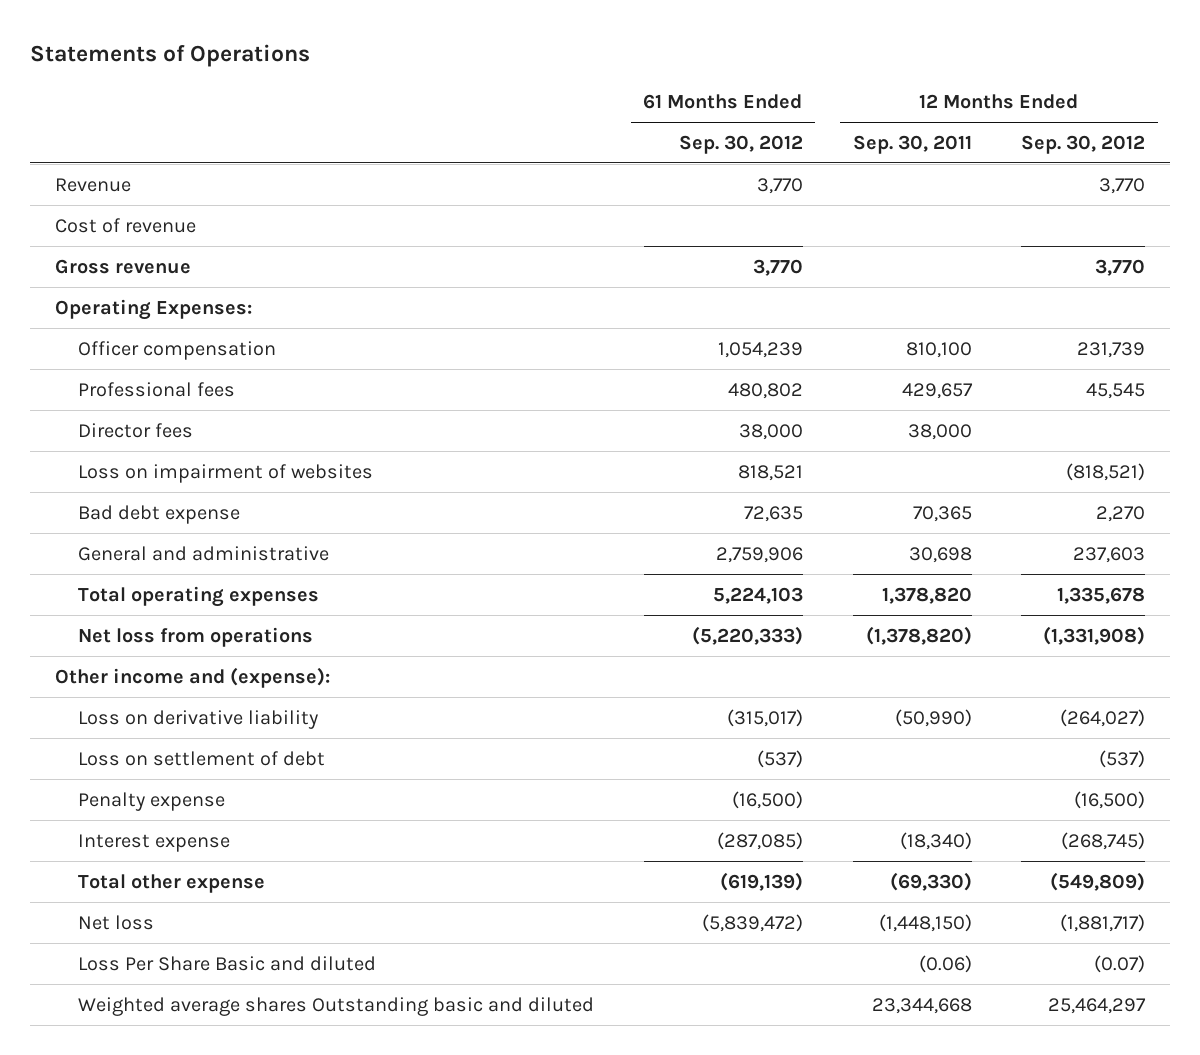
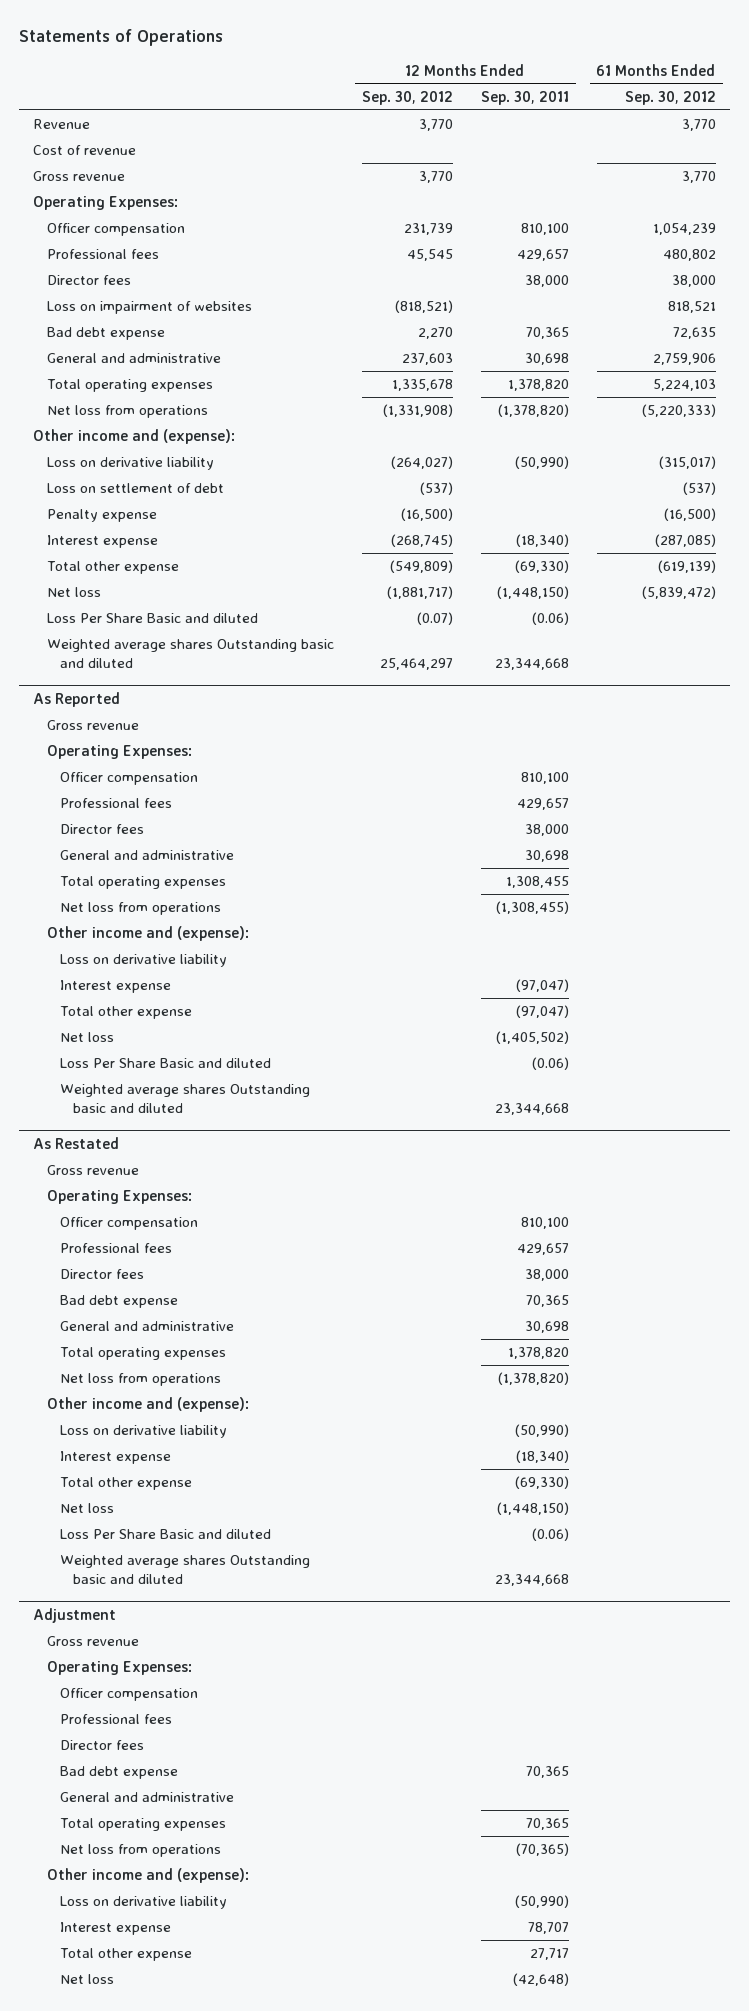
- | 61 Months Ended Sep. 30, 2012 | 12 Months Ended Sep. 30, 2011 | 12 Months Ended Sep. 30, 2012
+ | 12 Months Ended Sep. 30, 2012 | 12 Months Ended Sep. 30, 2011 | 61 Months Ended Sep. 30, 2012
+ As Reported
+ Gross revenue
+ Operating Expenses:
+ Officer compensation | | 810,100 |
+ Professional fees | | 429,657 |
+ Director fees | | 38,000 |
+ General and administrative | | 30,698 |
+ Total operating expenses | | 1,308,455 |
+ Net loss from operations | | (1,308,455) |
+ Other income and (expense):
+ Loss on derivative liability
+ Interest expense | | (97,047) |
+ Total other expense | | (97,047) |
+ Net loss | | (1,405,502) |
+ Loss Per Share Basic and diluted | | (0.06) |
+ Weighted average shares Outstanding basic and diluted | | 23,344,668 |
+ As Restated
+ Gross revenue
+ Operating Expenses:
+ Officer compensation | | 810,100 |
+ Professional fees | | 429,657 |
+ Director fees | | 38,000 |
+ Bad debt expense | | 70,365 |
+ General and administrative | | 30,698 |
+ Total operating expenses | | 1,378,820 |
+ Net loss from operations | | (1,378,820) |
+ Other income and (expense):
+ Loss on derivative liability | | (50,990) |
+ Interest expense | | (18,340) |
+ Total other expense | | (69,330) |
+ Net loss | | (1,448,150) |
+ Loss Per Share Basic and diluted | | (0.06) |
+ Weighted average shares Outstanding basic and diluted | | 23,344,668 |
+ Adjustment
+ Gross revenue
+ Operating Expenses:
+ Officer compensation
+ Professional fees
+ Director fees
+ Bad debt expense | | 70,365 |
+ General and administrative
+ Total operating expenses | | 70,365 |
+ Net loss from operations | | (70,365) |
+ Other income and (expense):
+ Loss on derivative liability | | (50,990) |
+ Interest expense | | 78,707 |
+ Total other expense | | 27,717 |
+ Net loss | | (42,648) |

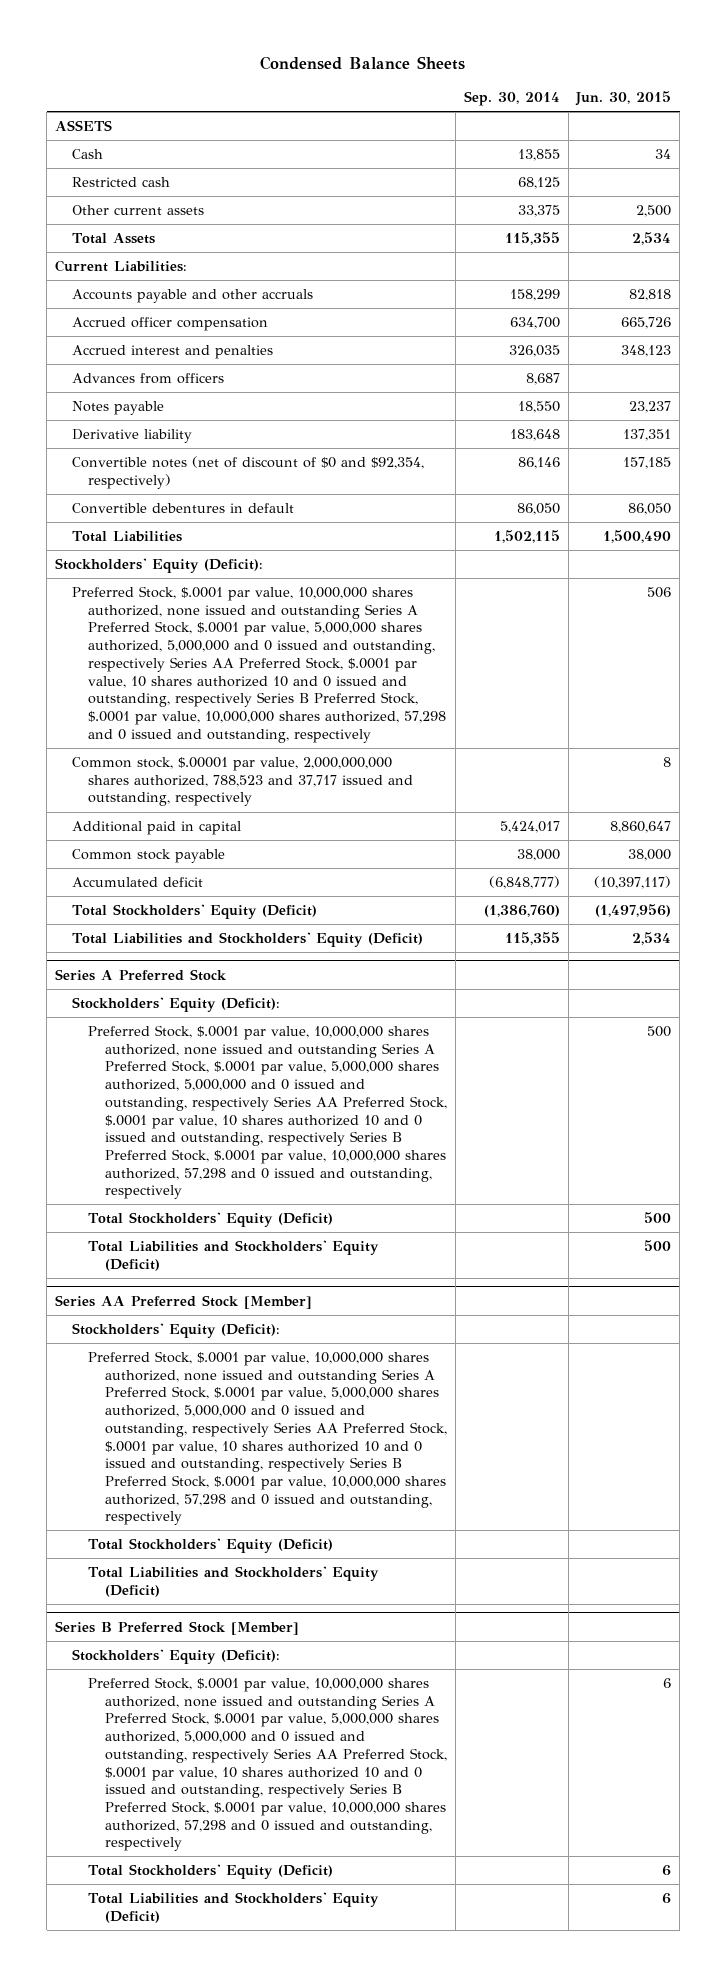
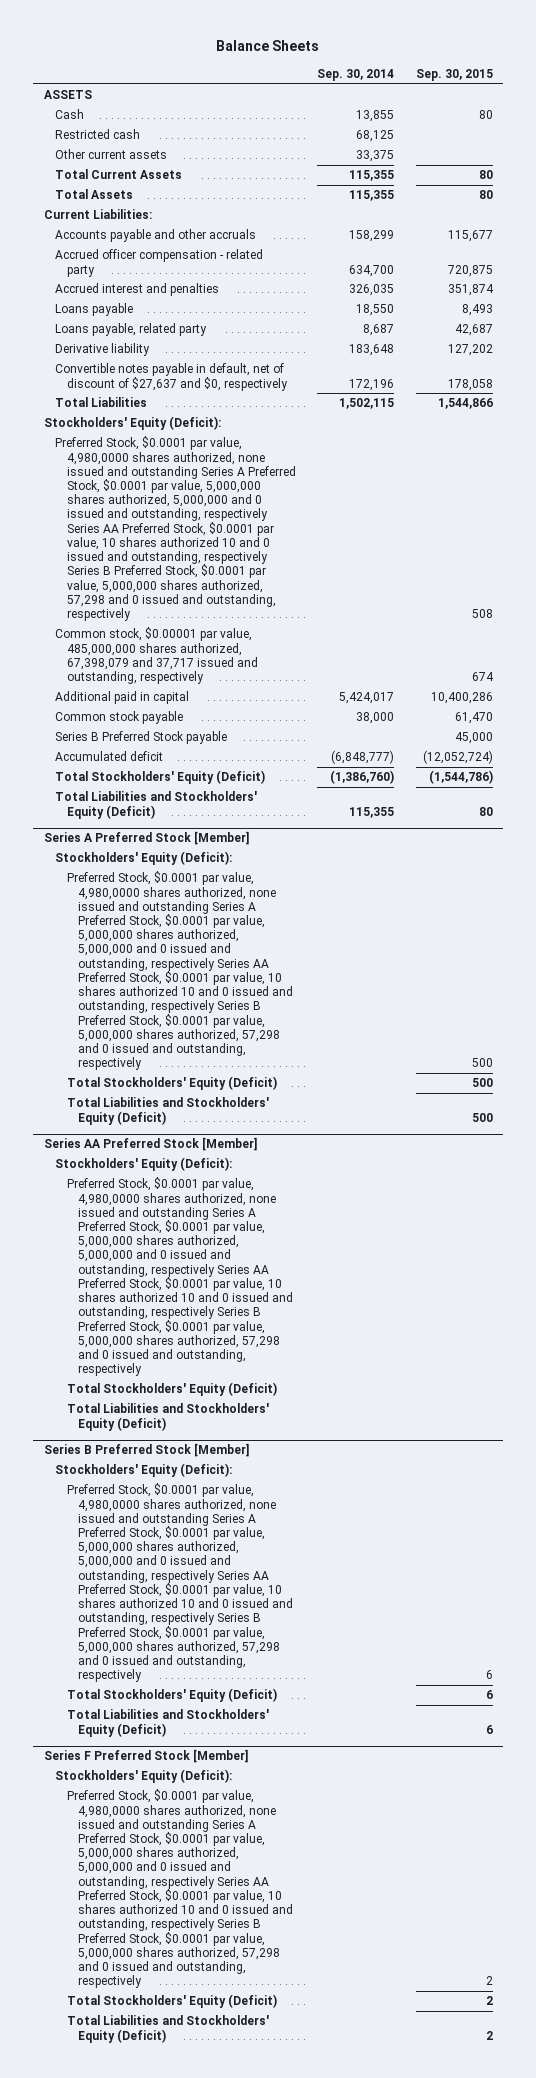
- Condensed Balance Sheets
+ Balance Sheets
- | Sep. 30, 2014 | Jun. 30, 2015
+ | Sep. 30, 2014 | Sep. 30, 2015
+ Total Current Assets | 115,355 | 80
- Accrued officer compensation | 634,700 | 665,726
+ Accrued officer compensation - related party | 634,700 | 720,875
- Advances from officers | 8,687 |
- Notes payable | 18,550 | 23,237
+ Loans payable | 18,550 | 8,493
+ Loans payable, related party | 8,687 | 42,687
- Convertible notes (net of discount of $0 and $92,354, respectively) | 86,146 | 157,185
- Convertible debentures in default | 86,050 | 86,050
+ Convertible notes payable in default, net of discount of $27,637 and $0, respectively | 172,196 | 178,058
- Preferred Stock, $.0001 par value, 10,000,000 shares authorized, none issued and outstanding Series A Preferred Stock, $.0001 par value, 5,000,000 shares authorized, 5,000,000 and 0 issued and outstanding, respectively Series AA Preferred Stock, $.0001 par value, 10 shares authorized 10 and 0 issued and outstanding, respectively Series B Preferred Stock, $.0001 par value, 10,000,000 shares authorized, 57,298 and 0 issued and outstanding, respectively | | 506
- Common stock, $.00001 par value, 2,000,000,000 shares authorized, 788,523 and 37,717 issued and outstanding, respectively | | 8
+ Preferred Stock, $0.0001 par value, 4,980,0000 shares authorized, none issued and outstanding Series A Preferred Stock, $0.0001 par value, 5,000,000 shares authorized, 5,000,000 and 0 issued and outstanding, respectively Series AA Preferred Stock, $0.0001 par value, 10 shares authorized 10 and 0 issued and outstanding, respectively Series B Preferred Stock, $0.0001 par value, 5,000,000 shares authorized, 57,298 and 0 issued and outstanding, respectively | | 508
+ Common stock, $0.00001 par value, 485,000,000 shares authorized, 67,398,079 and 37,717 issued and outstanding, respectively | | 674
+ Series B Preferred Stock payable | | 45,000
- Series A Preferred Stock
+ Series A Preferred Stock [Member]
- Preferred Stock, $.0001 par value, 10,000,000 shares authorized, none issued and outstanding Series A Preferred Stock, $.0001 par value, 5,000,000 shares authorized, 5,000,000 and 0 issued and outstanding, respectively Series AA Preferred Stock, $.0001 par value, 10 shares authorized 10 and 0 issued and outstanding, respectively Series B Preferred Stock, $.0001 par value, 10,000,000 shares authorized, 57,298 and 0 issued and outstanding, respectively | | 500
+ Preferred Stock, $0.0001 par value, 4,980,0000 shares authorized, none issued and outstanding Series A Preferred Stock, $0.0001 par value, 5,000,000 shares authorized, 5,000,000 and 0 issued and outstanding, respectively Series AA Preferred Stock, $0.0001 par value, 10 shares authorized 10 and 0 issued and outstanding, respectively Series B Preferred Stock, $0.0001 par value, 5,000,000 shares authorized, 57,298 and 0 issued and outstanding, respectively | | 500
@ Series AA Preferred Stock [Member]
- Preferred Stock, $.0001 par value, 10,000,000 shares authorized, none issued and outstanding Series A Preferred Stock, $.0001 par value, 5,000,000 shares authorized, 5,000,000 and 0 issued and outstanding, respectively Series AA Preferred Stock, $.0001 par value, 10 shares authorized 10 and 0 issued and outstanding, respectively Series B Preferred Stock, $.0001 par value, 10,000,000 shares authorized, 57,298 and 0 issued and outstanding, respectively
+ Preferred Stock, $0.0001 par value, 4,980,0000 shares authorized, none issued and outstanding Series A Preferred Stock, $0.0001 par value, 5,000,000 shares authorized, 5,000,000 and 0 issued and outstanding, respectively Series AA Preferred Stock, $0.0001 par value, 10 shares authorized 10 and 0 issued and outstanding, respectively Series B Preferred Stock, $0.0001 par value, 5,000,000 shares authorized, 57,298 and 0 issued and outstanding, respectively
@ Series B Preferred Stock [Member]
- Preferred Stock, $.0001 par value, 10,000,000 shares authorized, none issued and outstanding Series A Preferred Stock, $.0001 par value, 5,000,000 shares authorized, 5,000,000 and 0 issued and outstanding, respectively Series AA Preferred Stock, $.0001 par value, 10 shares authorized 10 and 0 issued and outstanding, respectively Series B Preferred Stock, $.0001 par value, 10,000,000 shares authorized, 57,298 and 0 issued and outstanding, respectively | | 6
+ Preferred Stock, $0.0001 par value, 4,980,0000 shares authorized, none issued and outstanding Series A Preferred Stock, $0.0001 par value, 5,000,000 shares authorized, 5,000,000 and 0 issued and outstanding, respectively Series AA Preferred Stock, $0.0001 par value, 10 shares authorized 10 and 0 issued and outstanding, respectively Series B Preferred Stock, $0.0001 par value, 5,000,000 shares authorized, 57,298 and 0 issued and outstanding, respectively | | 6
+ Series F Preferred Stock [Member]
+ Stockholders' Equity (Deficit):
+ Preferred Stock, $0.0001 par value, 4,980,0000 shares authorized, none issued and outstanding Series A Preferred Stock, $0.0001 par value, 5,000,000 shares authorized, 5,000,000 and 0 issued and outstanding, respectively Series AA Preferred Stock, $0.0001 par value, 10 shares authorized 10 and 0 issued and outstanding, respectively Series B Preferred Stock, $0.0001 par value, 5,000,000 shares authorized, 57,298 and 0 issued and outstanding, respectively | | 2
+ Total Stockholders' Equity (Deficit) | | 2
+ Total Liabilities and Stockholders' Equity (Deficit) | | 2

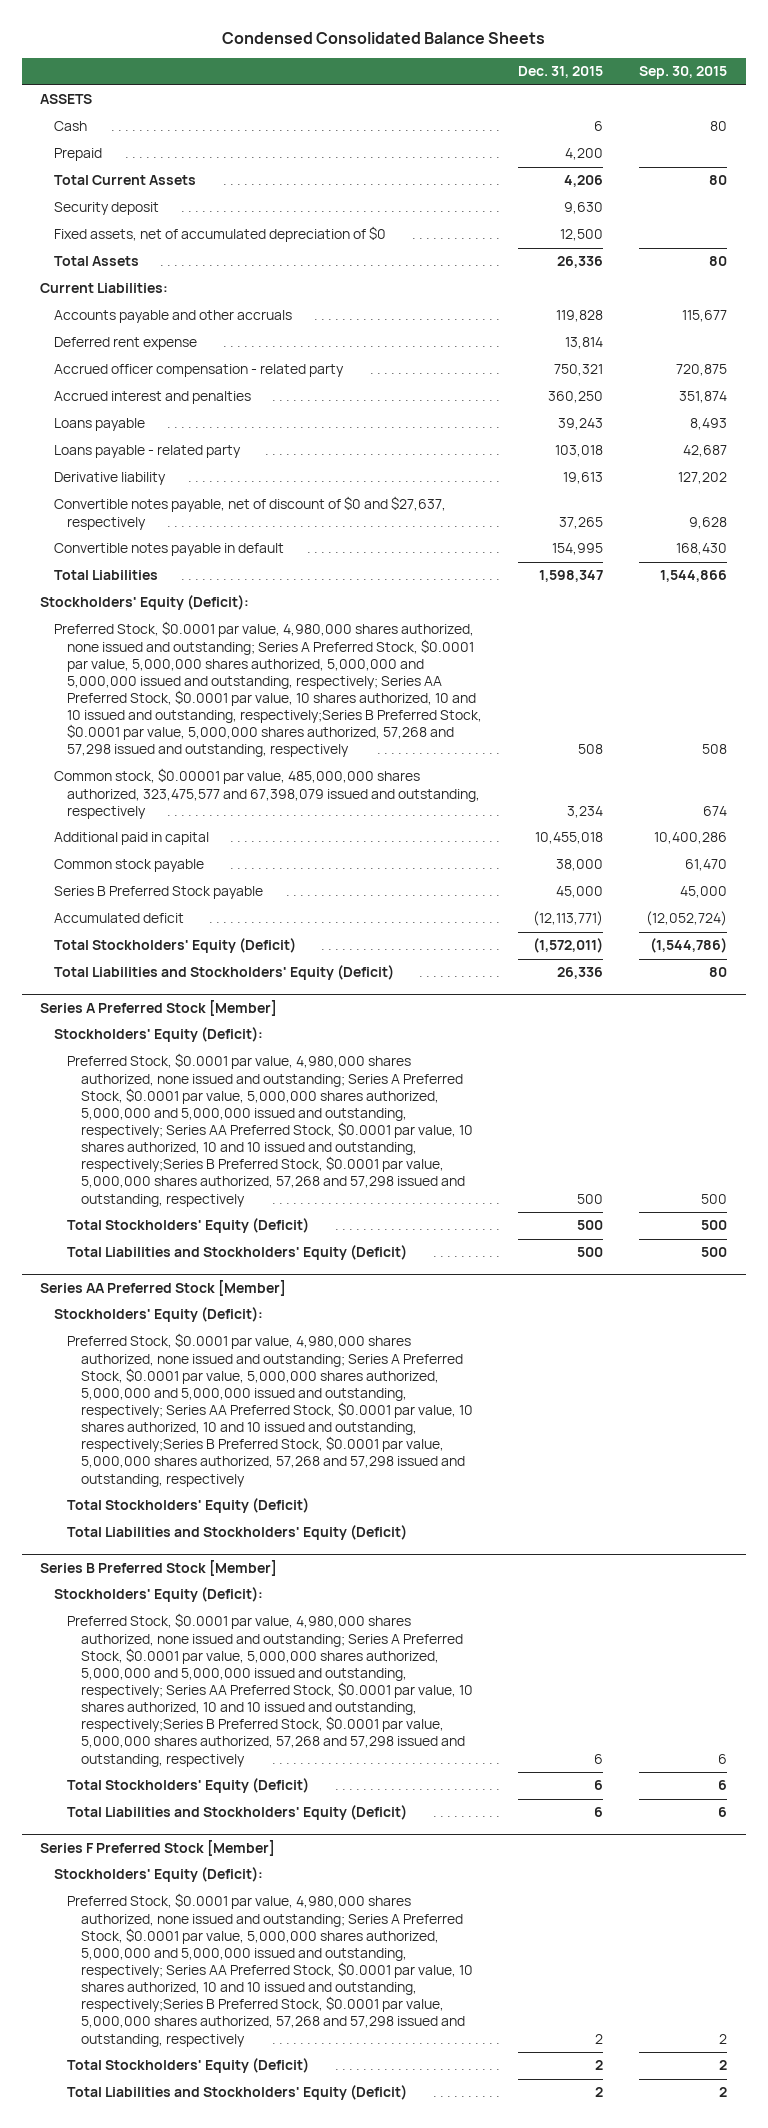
- Balance Sheets
+ Condensed Consolidated Balance Sheets
- | Sep. 30, 2014 | Sep. 30, 2015
+ | Dec. 31, 2015 | Sep. 30, 2015
- Restricted cash | 68,125 |
- Other current assets | 33,375 |
+ Prepaid | 4,200 |
+ Security deposit | 9,630 |
+ Fixed assets, net of accumulated depreciation of $0 | 12,500 |
+ Deferred rent expense | 13,814 |
- Loans payable, related party | 8,687 | 42,687
+ Loans payable - related party | 103,018 | 42,687
- Convertible notes payable in default, net of discount of $27,637 and $0, respectively | 172,196 | 178,058
+ Convertible notes payable, net of discount of $0 and $27,637, respectively | 37,265 | 9,628
+ Convertible notes payable in default | 154,995 | 168,430
- Preferred Stock, $0.0001 par value, 4,980,0000 shares authorized, none issued and outstanding Series A Preferred Stock, $0.0001 par value, 5,000,000 shares authorized, 5,000,000 and 0 issued and outstanding, respectively Series AA Preferred Stock, $0.0001 par value, 10 shares authorized 10 and 0 issued and outstanding, respectively Series B Preferred Stock, $0.0001 par value, 5,000,000 shares authorized, 57,298 and 0 issued and outstanding, respectively | | 508
- Common stock, $0.00001 par value, 485,000,000 shares authorized, 67,398,079 and 37,717 issued and outstanding, respectively | | 674
+ Preferred Stock, $0.0001 par value, 4,980,000 shares authorized, none issued and outstanding; Series A Preferred Stock, $0.0001 par value, 5,000,000 shares authorized, 5,000,000 and 5,000,000 issued and outstanding, respectively; Series AA Preferred Stock, $0.0001 par value, 10 shares authorized, 10 and 10 issued and outstanding, respectively;Series B Preferred Stock, $0.0001 par value, 5,000,000 shares authorized, 57,268 and 57,298 issued and outstanding, respectively | 508 | 508
+ Common stock, $0.00001 par value, 485,000,000 shares authorized, 323,475,577 and 67,398,079 issued and outstanding, respectively | 3,234 | 674
@ Series A Preferred Stock [Member]
- Preferred Stock, $0.0001 par value, 4,980,0000 shares authorized, none issued and outstanding Series A Preferred Stock, $0.0001 par value, 5,000,000 shares authorized, 5,000,000 and 0 issued and outstanding, respectively Series AA Preferred Stock, $0.0001 par value, 10 shares authorized 10 and 0 issued and outstanding, respectively Series B Preferred Stock, $0.0001 par value, 5,000,000 shares authorized, 57,298 and 0 issued and outstanding, respectively | | 500
+ Preferred Stock, $0.0001 par value, 4,980,000 shares authorized, none issued and outstanding; Series A Preferred Stock, $0.0001 par value, 5,000,000 shares authorized, 5,000,000 and 5,000,000 issued and outstanding, respectively; Series AA Preferred Stock, $0.0001 par value, 10 shares authorized, 10 and 10 issued and outstanding, respectively;Series B Preferred Stock, $0.0001 par value, 5,000,000 shares authorized, 57,268 and 57,298 issued and outstanding, respectively | 500 | 500
@ Series AA Preferred Stock [Member]
- Preferred Stock, $0.0001 par value, 4,980,0000 shares authorized, none issued and outstanding Series A Preferred Stock, $0.0001 par value, 5,000,000 shares authorized, 5,000,000 and 0 issued and outstanding, respectively Series AA Preferred Stock, $0.0001 par value, 10 shares authorized 10 and 0 issued and outstanding, respectively Series B Preferred Stock, $0.0001 par value, 5,000,000 shares authorized, 57,298 and 0 issued and outstanding, respectively
+ Preferred Stock, $0.0001 par value, 4,980,000 shares authorized, none issued and outstanding; Series A Preferred Stock, $0.0001 par value, 5,000,000 shares authorized, 5,000,000 and 5,000,000 issued and outstanding, respectively; Series AA Preferred Stock, $0.0001 par value, 10 shares authorized, 10 and 10 issued and outstanding, respectively;Series B Preferred Stock, $0.0001 par value, 5,000,000 shares authorized, 57,268 and 57,298 issued and outstanding, respectively
@ Series B Preferred Stock [Member]
- Preferred Stock, $0.0001 par value, 4,980,0000 shares authorized, none issued and outstanding Series A Preferred Stock, $0.0001 par value, 5,000,000 shares authorized, 5,000,000 and 0 issued and outstanding, respectively Series AA Preferred Stock, $0.0001 par value, 10 shares authorized 10 and 0 issued and outstanding, respectively Series B Preferred Stock, $0.0001 par value, 5,000,000 shares authorized, 57,298 and 0 issued and outstanding, respectively | | 6
+ Preferred Stock, $0.0001 par value, 4,980,000 shares authorized, none issued and outstanding; Series A Preferred Stock, $0.0001 par value, 5,000,000 shares authorized, 5,000,000 and 5,000,000 issued and outstanding, respectively; Series AA Preferred Stock, $0.0001 par value, 10 shares authorized, 10 and 10 issued and outstanding, respectively;Series B Preferred Stock, $0.0001 par value, 5,000,000 shares authorized, 57,268 and 57,298 issued and outstanding, respectively | 6 | 6
@ Series F Preferred Stock [Member]
- Preferred Stock, $0.0001 par value, 4,980,0000 shares authorized, none issued and outstanding Series A Preferred Stock, $0.0001 par value, 5,000,000 shares authorized, 5,000,000 and 0 issued and outstanding, respectively Series AA Preferred Stock, $0.0001 par value, 10 shares authorized 10 and 0 issued and outstanding, respectively Series B Preferred Stock, $0.0001 par value, 5,000,000 shares authorized, 57,298 and 0 issued and outstanding, respectively | | 2
+ Preferred Stock, $0.0001 par value, 4,980,000 shares authorized, none issued and outstanding; Series A Preferred Stock, $0.0001 par value, 5,000,000 shares authorized, 5,000,000 and 5,000,000 issued and outstanding, respectively; Series AA Preferred Stock, $0.0001 par value, 10 shares authorized, 10 and 10 issued and outstanding, respectively;Series B Preferred Stock, $0.0001 par value, 5,000,000 shares authorized, 57,268 and 57,298 issued and outstanding, respectively | 2 | 2

